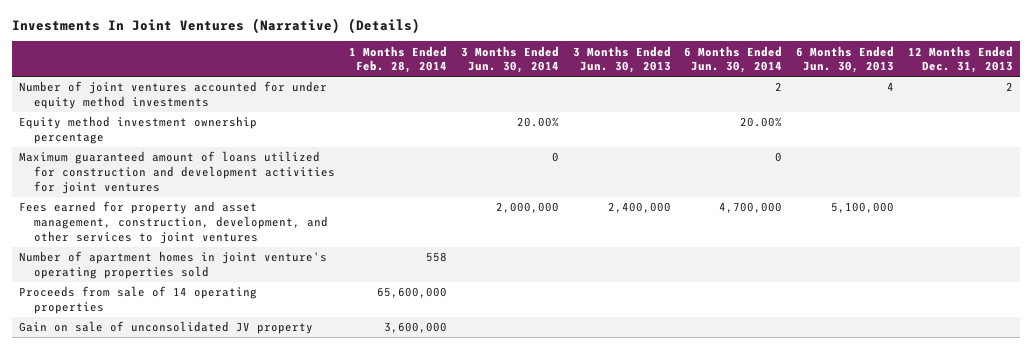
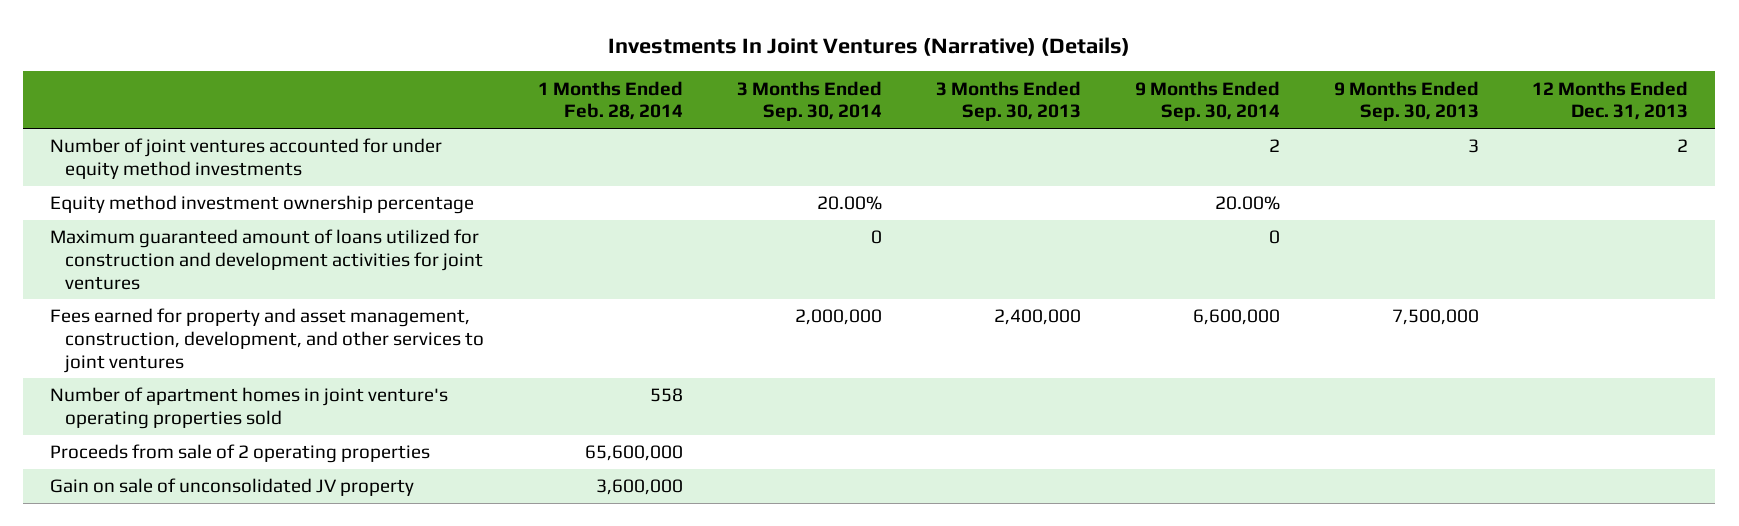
- | 1 Months Ended Feb. 28, 2014 | 3 Months Ended Jun. 30, 2014 | 3 Months Ended Jun. 30, 2013 | 6 Months Ended Jun. 30, 2014 | 6 Months Ended Jun. 30, 2013 | 12 Months Ended Dec. 31, 2013
+ | 1 Months Ended Feb. 28, 2014 | 3 Months Ended Sep. 30, 2014 | 3 Months Ended Sep. 30, 2013 | 9 Months Ended Sep. 30, 2014 | 9 Months Ended Sep. 30, 2013 | 12 Months Ended Dec. 31, 2013
- Proceeds from sale of 14 operating properties | 65,600,000 | | | | |
+ Proceeds from sale of 2 operating properties | 65,600,000 | | | | |

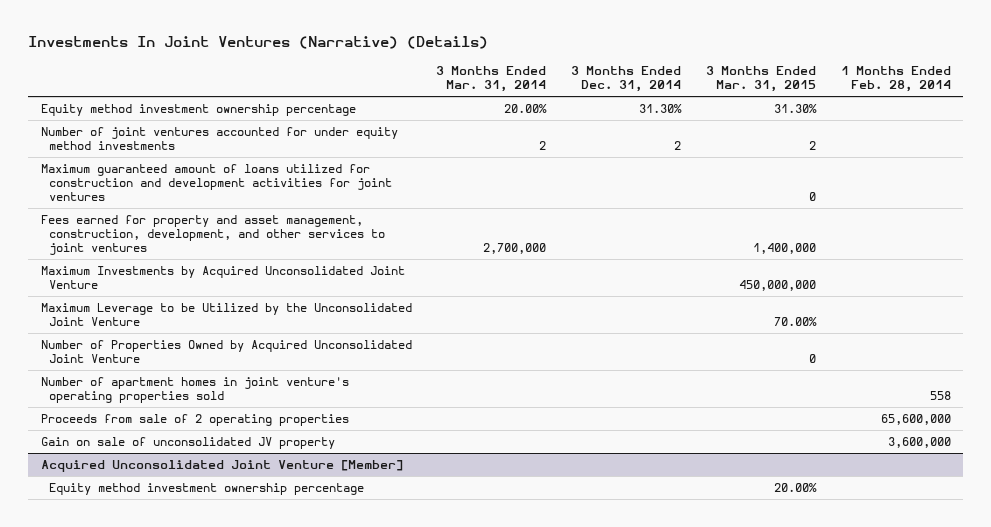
- | 1 Months Ended Feb. 28, 2014 | 3 Months Ended Sep. 30, 2014 | 3 Months Ended Sep. 30, 2013 | 9 Months Ended Sep. 30, 2014 | 9 Months Ended Sep. 30, 2013 | 12 Months Ended Dec. 31, 2013
+ | 3 Months Ended Mar. 31, 2014 | 3 Months Ended Dec. 31, 2014 | 3 Months Ended Mar. 31, 2015 | 1 Months Ended Feb. 28, 2014
moved down: Number of joint ventures accounted for under equity method investments | 2 | 2 | 2 |
+ Maximum Investments by Acquired Unconsolidated Joint Venture | | | 450,000,000 |
+ Maximum Leverage to be Utilized by the Unconsolidated Joint Venture | | | 70.00% |
+ Number of Properties Owned by Acquired Unconsolidated Joint Venture | | | 0 |
+ Acquired Unconsolidated Joint Venture [Member]
+ Equity method investment ownership percentage | | | 20.00% |

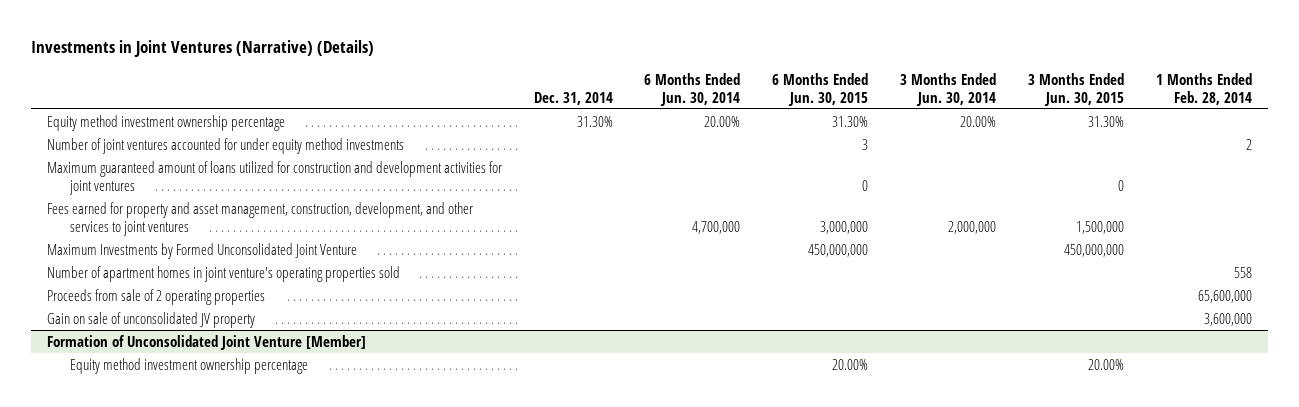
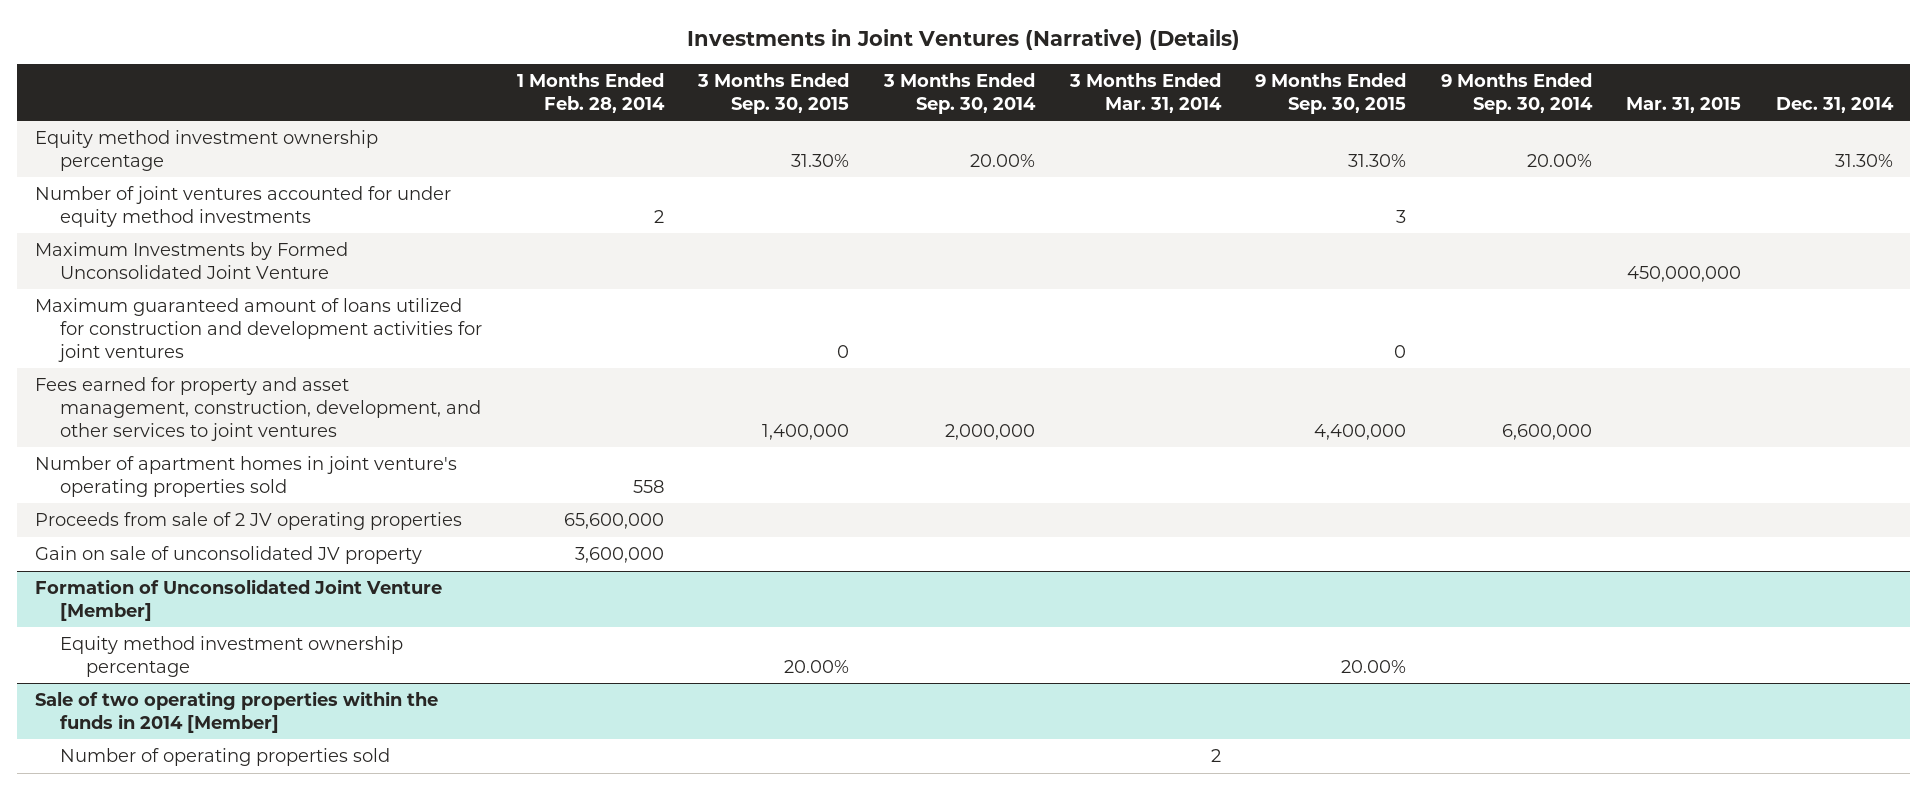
- | Dec. 31, 2014 | 6 Months Ended Jun. 30, 2014 | 6 Months Ended Jun. 30, 2015 | 3 Months Ended Jun. 30, 2014 | 3 Months Ended Jun. 30, 2015 | 1 Months Ended Feb. 28, 2014
+ | 1 Months Ended Feb. 28, 2014 | 3 Months Ended Sep. 30, 2015 | 3 Months Ended Sep. 30, 2014 | 3 Months Ended Mar. 31, 2014 | 9 Months Ended Sep. 30, 2015 | 9 Months Ended Sep. 30, 2014 | Mar. 31, 2015 | Dec. 31, 2014
moved up: Maximum Investments by Formed Unconsolidated Joint Venture | | | | | | | 450,000,000 |
- Proceeds from sale of 2 operating properties | | | | | | 65,600,000
+ Proceeds from sale of 2 JV operating properties | 65,600,000 | | | | | | |
+ Sale of two operating properties within the funds in 2014 [Member]
+ Number of operating properties sold | | | | 2 | | | |

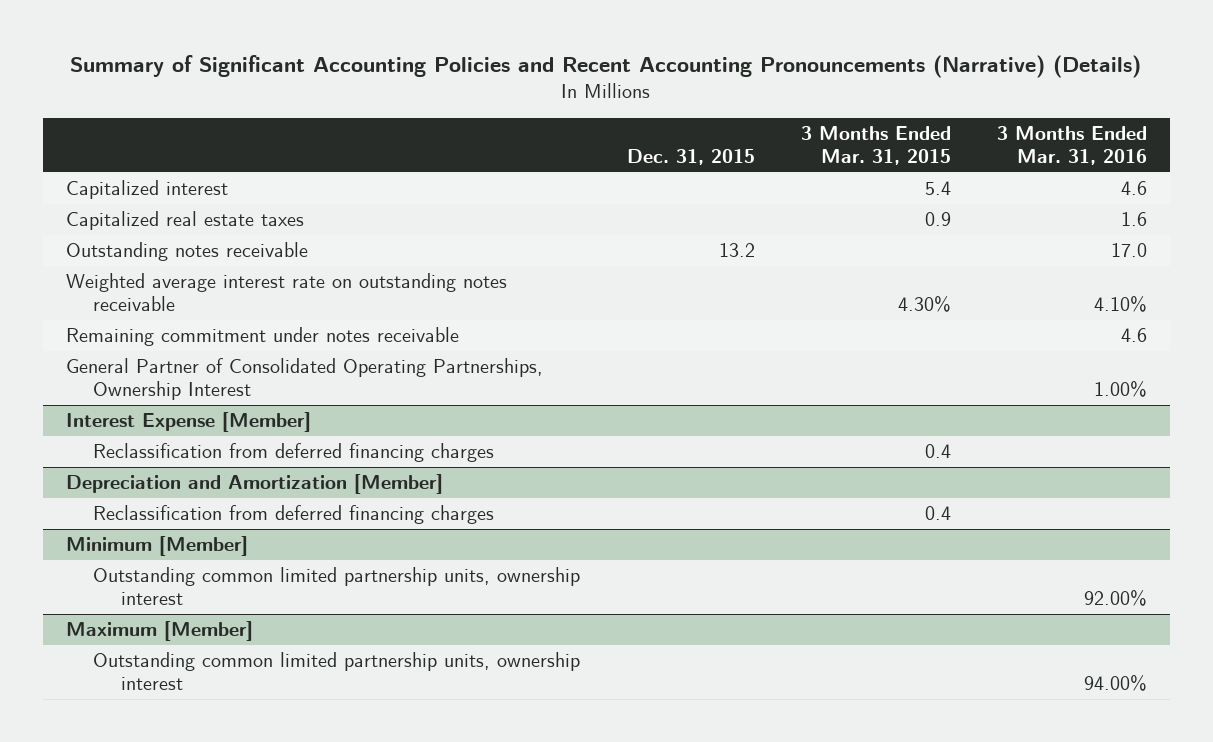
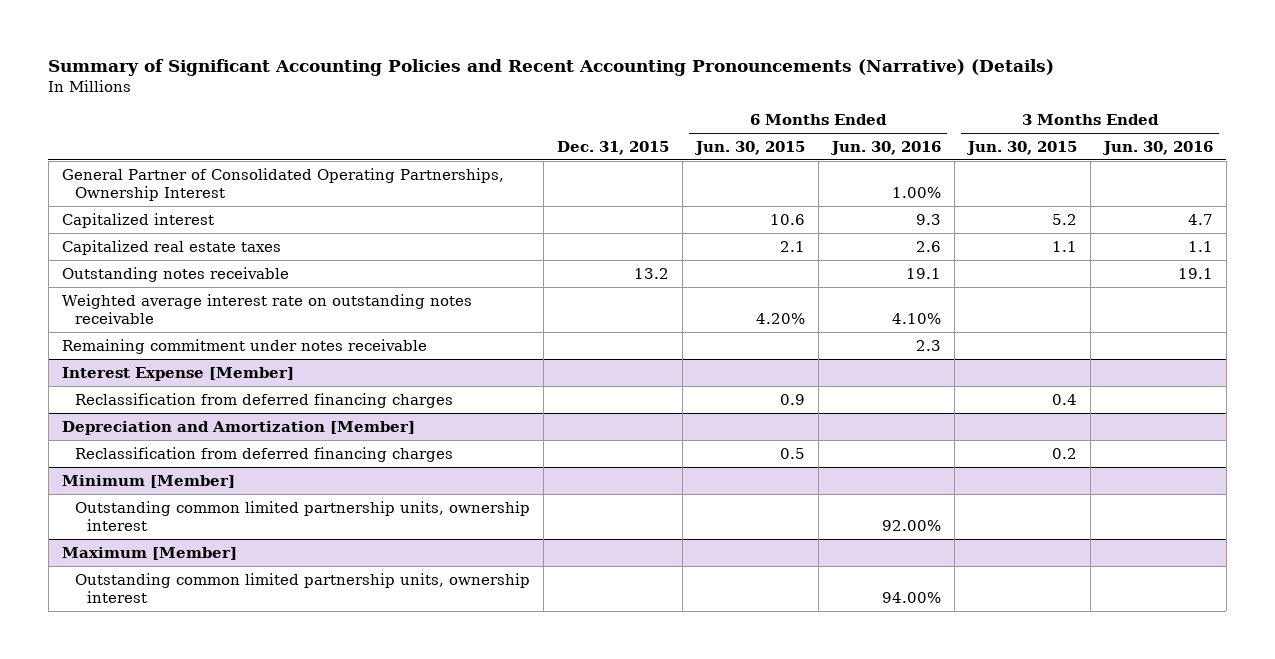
- | Dec. 31, 2015 | 3 Months Ended Mar. 31, 2015 | 3 Months Ended Mar. 31, 2016
+ | Dec. 31, 2015 | 6 Months Ended Jun. 30, 2015 | 6 Months Ended Jun. 30, 2016 | 3 Months Ended Jun. 30, 2015 | 3 Months Ended Jun. 30, 2016
moved up: General Partner of Consolidated Operating Partnerships, Ownership Interest | | | 1.00% | |

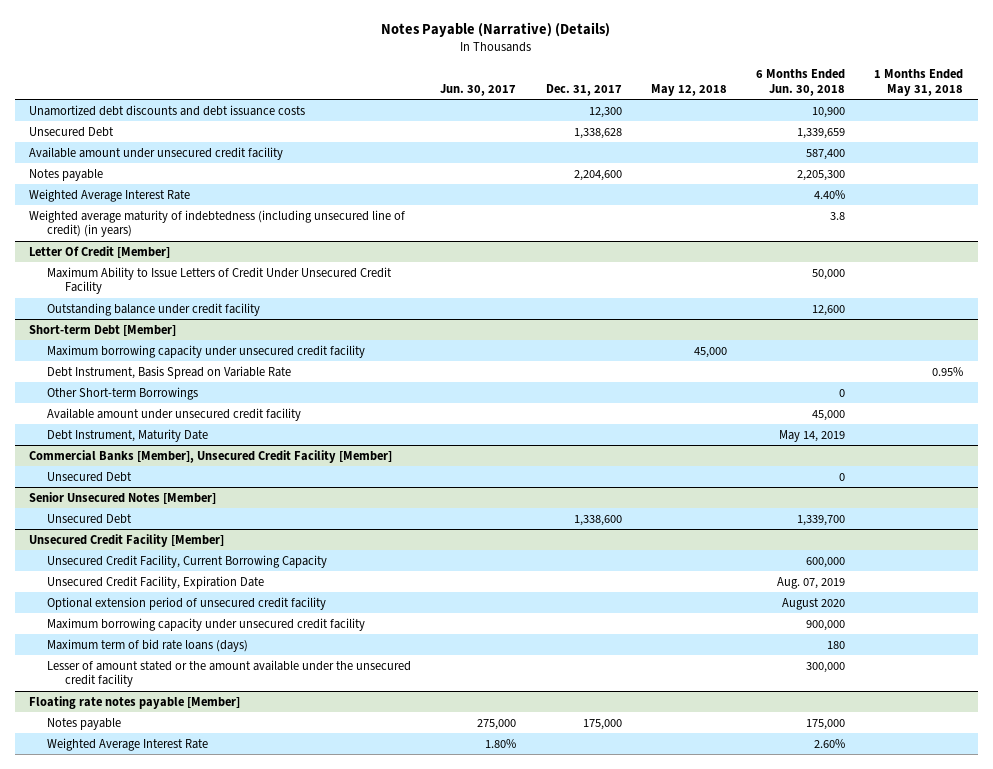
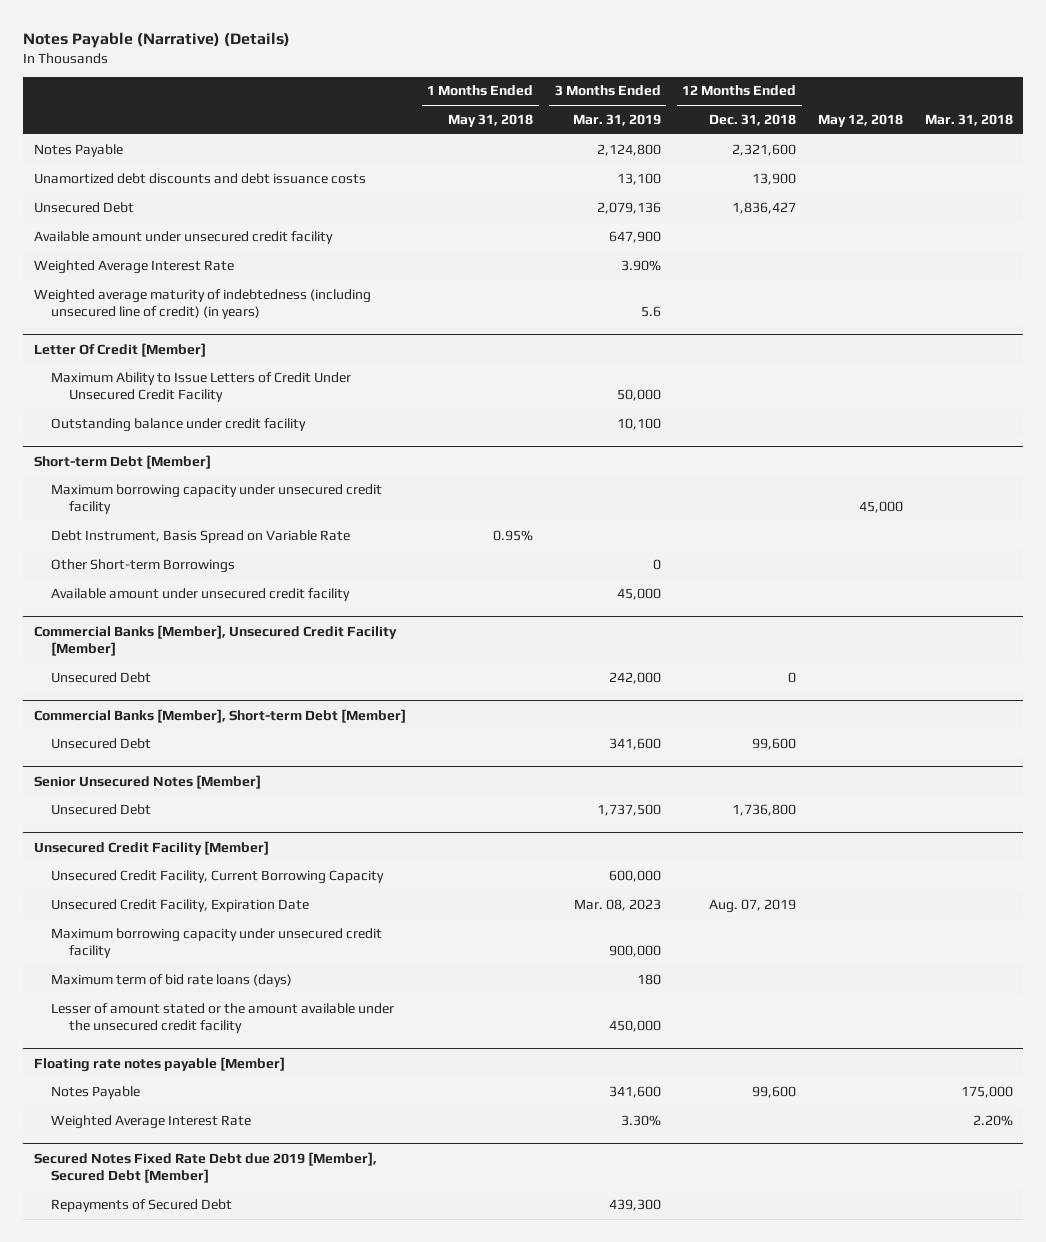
- | Jun. 30, 2017 | Dec. 31, 2017 | May 12, 2018 | 6 Months Ended Jun. 30, 2018 | 1 Months Ended May 31, 2018
+ | 1 Months Ended May 31, 2018 | 3 Months Ended Mar. 31, 2019 | 12 Months Ended Dec. 31, 2018 | May 12, 2018 | Mar. 31, 2018
+ Notes Payable | | 2,124,800 | 2,321,600 | |
- Notes payable | | 2,204,600 | | 2,205,300 |
@ Short-term Debt [Member]
- Debt Instrument, Maturity Date | | | | May 14, 2019 |
+ Commercial Banks [Member], Short-term Debt [Member]
+ Unsecured Debt | | 341,600 | 99,600 | |
@ Unsecured Credit Facility [Member]
- Optional extension period of unsecured credit facility | | | | August 2020 |
@ Floating rate notes payable [Member]
- Notes payable | 275,000 | 175,000 | | 175,000 |
+ Notes Payable | | 341,600 | 99,600 | | 175,000
+ Secured Notes Fixed Rate Debt due 2019 [Member], Secured Debt [Member]
+ Repayments of Secured Debt | | 439,300 | | |

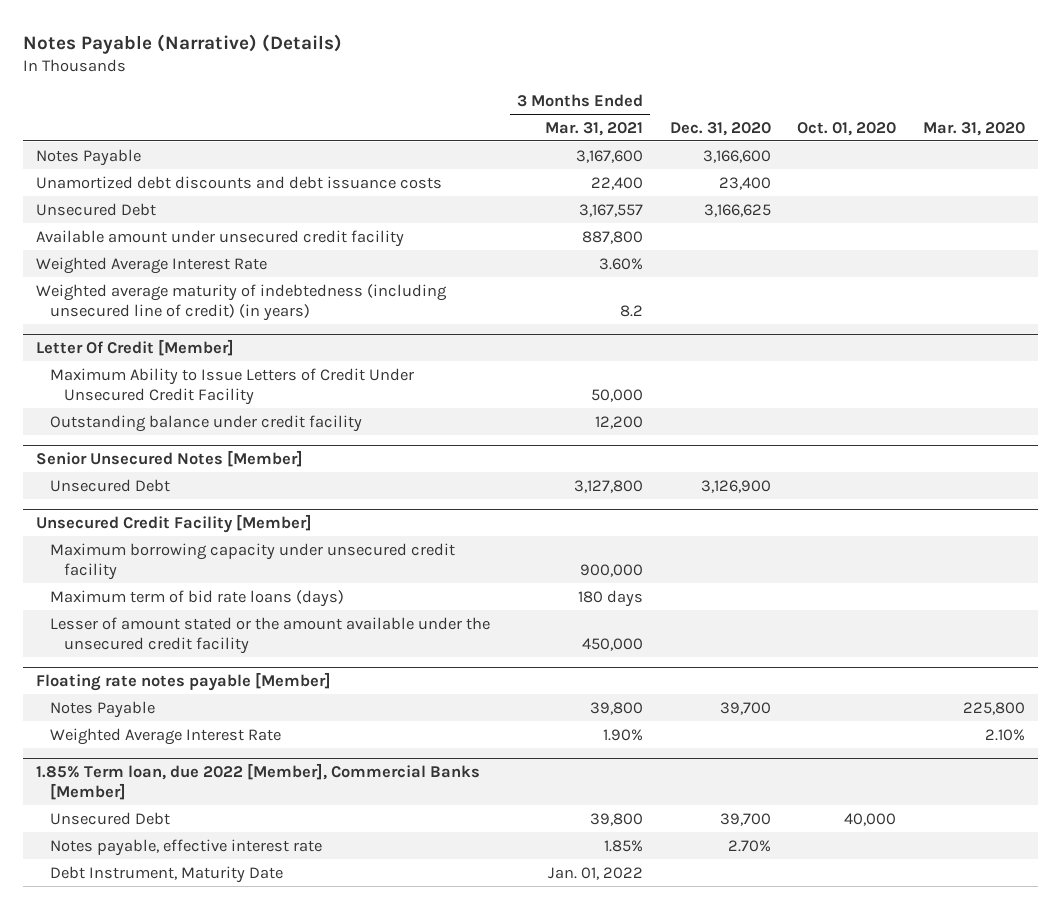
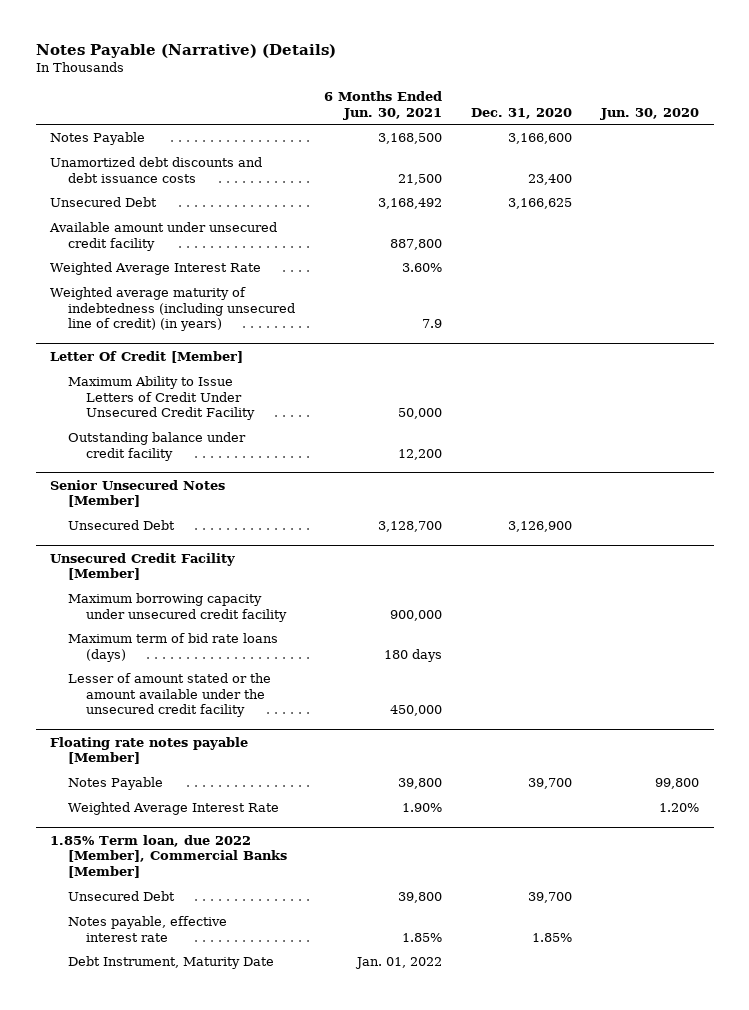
- | 3 Months Ended Mar. 31, 2021 | Dec. 31, 2020 | Oct. 01, 2020 | Mar. 31, 2020
+ | 6 Months Ended Jun. 30, 2021 | Dec. 31, 2020 | Jun. 30, 2020
@ 1.85% Term loan, due 2022 [Member], Commercial Banks [Member]
- Notes payable, effective interest rate | 1.85% | 2.70% | |
+ Notes payable, effective interest rate | 1.85% | 1.85% |

